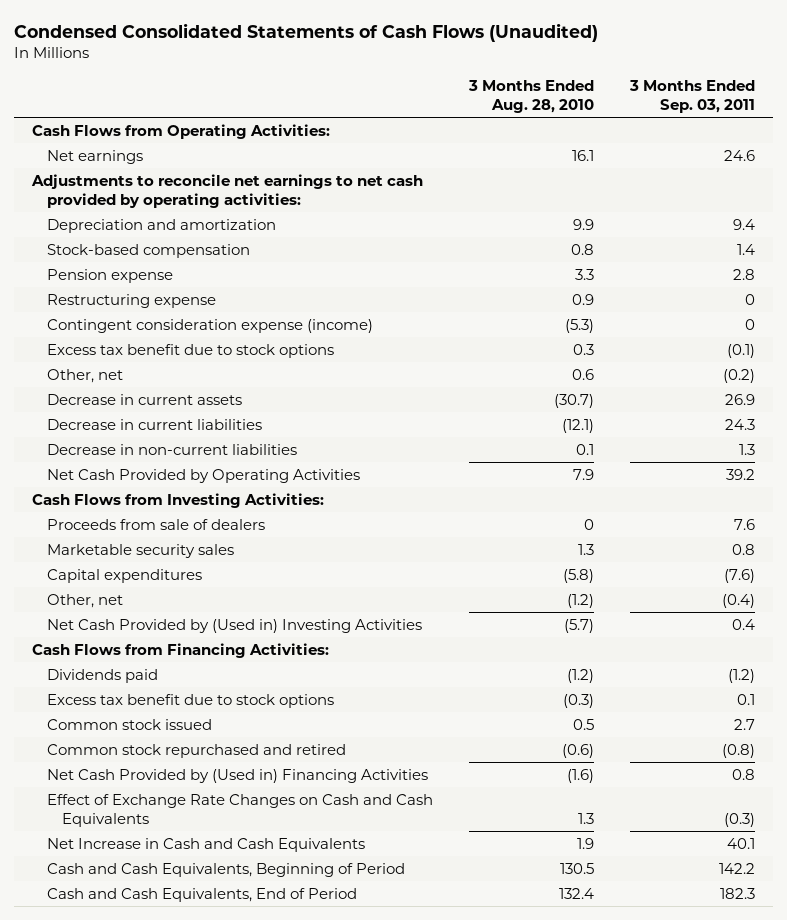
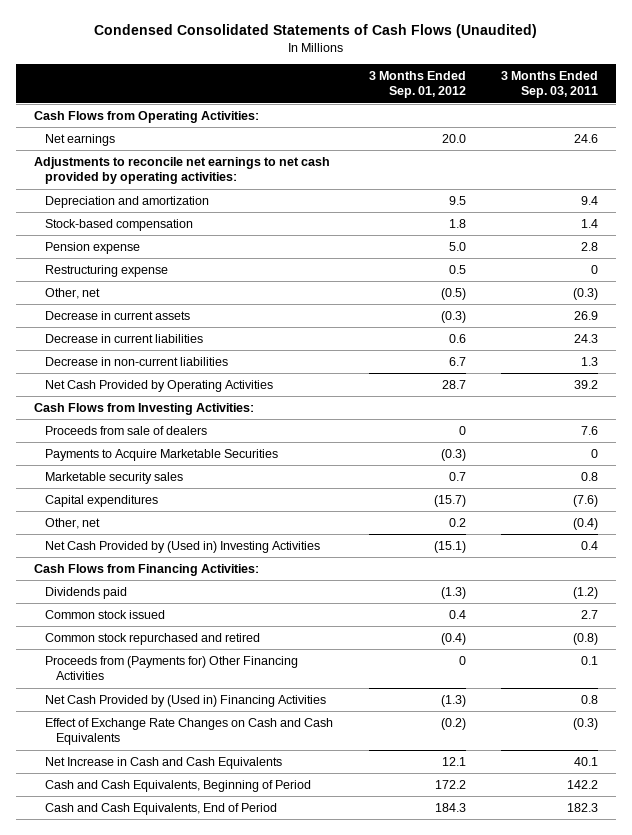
- | 3 Months Ended Aug. 28, 2010 | 3 Months Ended Sep. 03, 2011
+ | 3 Months Ended Sep. 01, 2012 | 3 Months Ended Sep. 03, 2011
- Contingent consideration expense (income) | (5.3) | 0
- Excess tax benefit due to stock options | 0.3 | (0.1)
- Other, net | 0.6 | (0.2)
+ Other, net | (0.5) | (0.3)
+ Payments to Acquire Marketable Securities | (0.3) | 0
- Excess tax benefit due to stock options | (0.3) | 0.1
+ Proceeds from (Payments for) Other Financing Activities | 0 | 0.1

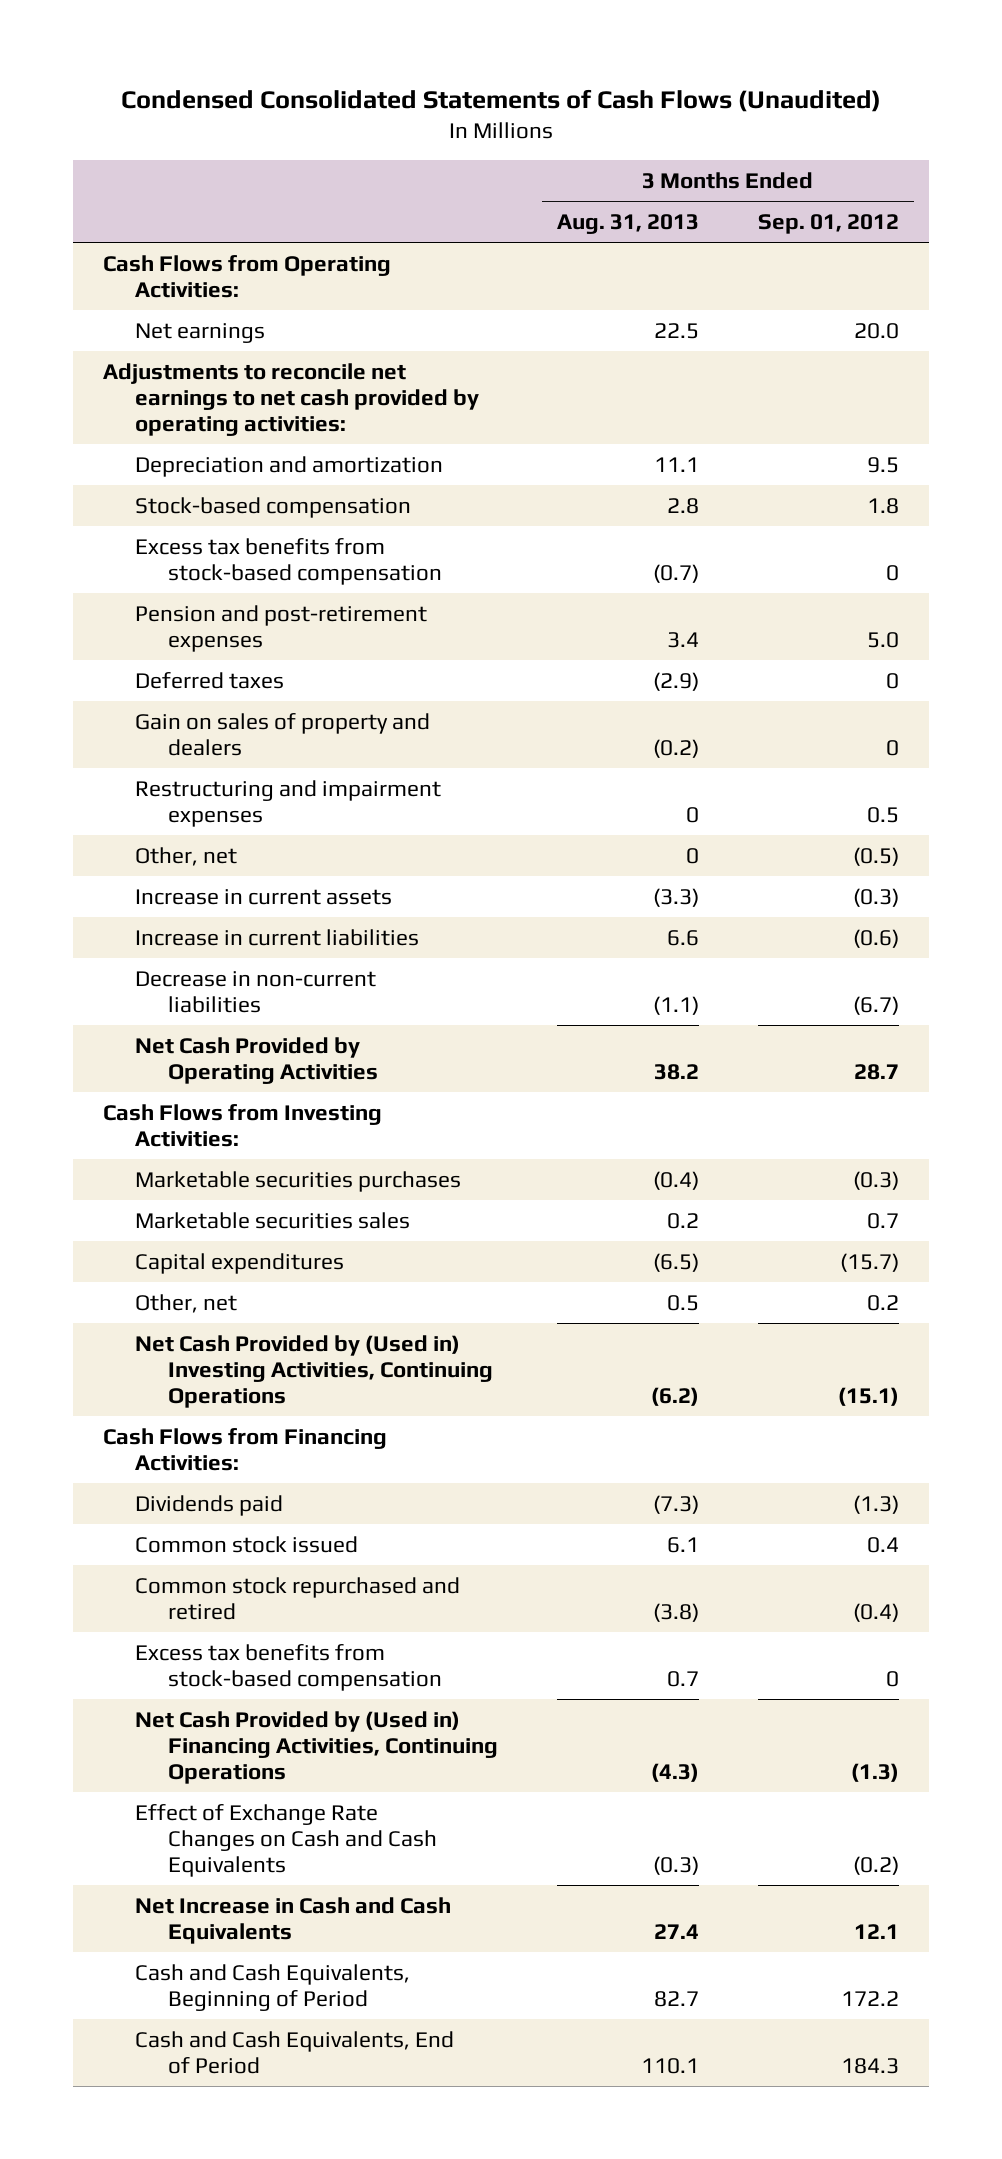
- | 3 Months Ended Sep. 01, 2012 | 3 Months Ended Sep. 03, 2011
+ | 3 Months Ended Aug. 31, 2013 | 3 Months Ended Sep. 01, 2012
- Pension expense | 5.0 | 2.8
- Restructuring expense | 0.5 | 0
+ Excess tax benefits from stock-based compensation | (0.7) | 0
+ Pension and post-retirement expenses | 3.4 | 5.0
+ Deferred taxes | (2.9) | 0
+ Gain on sales of property and dealers | (0.2) | 0
+ Restructuring and impairment expenses | 0 | 0.5
- Decrease in current assets | (0.3) | 26.9
- Decrease in current liabilities | 0.6 | 24.3
- Decrease in non-current liabilities | 6.7 | 1.3
+ Increase in current assets | (3.3) | (0.3)
+ Increase in current liabilities | 6.6 | (0.6)
+ Decrease in non-current liabilities | (1.1) | (6.7)
- Proceeds from sale of dealers | 0 | 7.6
- Payments to Acquire Marketable Securities | (0.3) | 0
- Marketable security sales | 0.7 | 0.8
+ Marketable securities purchases | (0.4) | (0.3)
+ Marketable securities sales | 0.2 | 0.7
- Net Cash Provided by (Used in) Investing Activities | (15.1) | 0.4
+ Net Cash Provided by (Used in) Investing Activities, Continuing Operations | (6.2) | (15.1)
- Proceeds from (Payments for) Other Financing Activities | 0 | 0.1
- Net Cash Provided by (Used in) Financing Activities | (1.3) | 0.8
+ Excess tax benefits from stock-based compensation | 0.7 | 0
+ Net Cash Provided by (Used in) Financing Activities, Continuing Operations | (4.3) | (1.3)

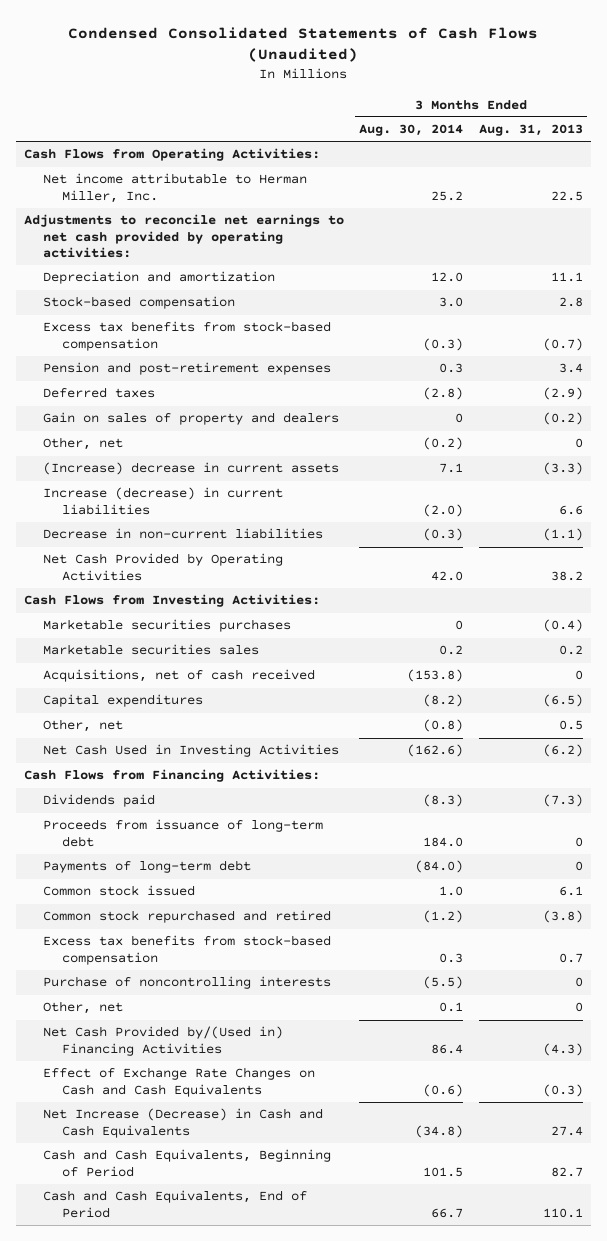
- | 3 Months Ended Aug. 31, 2013 | 3 Months Ended Sep. 01, 2012
+ | 3 Months Ended Aug. 30, 2014 | 3 Months Ended Aug. 31, 2013
- Net earnings | 22.5 | 20.0
+ Net income attributable to Herman Miller, Inc. | 25.2 | 22.5
- Restructuring and impairment expenses | 0 | 0.5
- Increase in current assets | (3.3) | (0.3)
- Increase in current liabilities | 6.6 | (0.6)
+ (Increase) decrease in current assets | 7.1 | (3.3)
+ Increase (decrease) in current liabilities | (2.0) | 6.6
+ Acquisitions, net of cash received | (153.8) | 0
- Net Cash Provided by (Used in) Investing Activities, Continuing Operations | (6.2) | (15.1)
+ Net Cash Used in Investing Activities | (162.6) | (6.2)
+ Proceeds from issuance of long-term debt | 184.0 | 0
+ Payments of long-term debt | (84.0) | 0
- Net Cash Provided by (Used in) Financing Activities, Continuing Operations | (4.3) | (1.3)
+ Purchase of noncontrolling interests | (5.5) | 0
+ Other, net | 0.1 | 0
+ Net Cash Provided by/(Used in) Financing Activities | 86.4 | (4.3)
- Net Increase in Cash and Cash Equivalents | 27.4 | 12.1
+ Net Increase (Decrease) in Cash and Cash Equivalents | (34.8) | 27.4

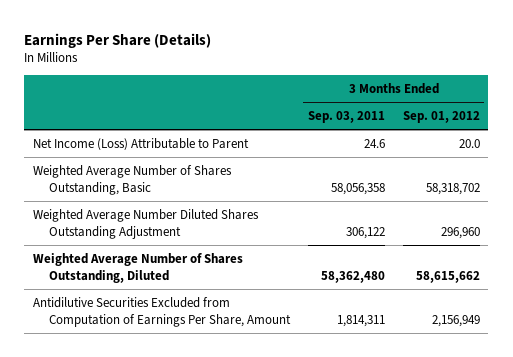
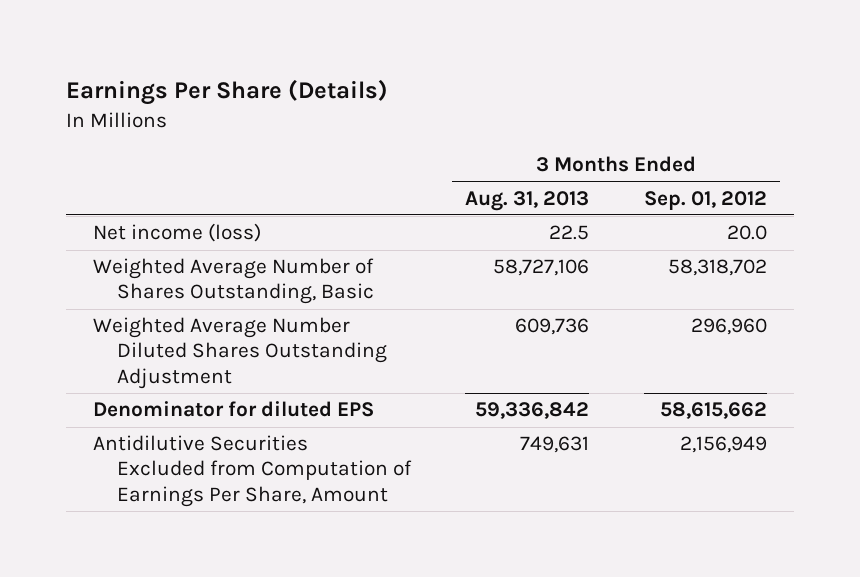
- | 3 Months Ended Sep. 03, 2011 | 3 Months Ended Sep. 01, 2012
+ | 3 Months Ended Aug. 31, 2013 | 3 Months Ended Sep. 01, 2012
- Net Income (Loss) Attributable to Parent | 24.6 | 20.0
+ Net income (loss) | 22.5 | 20.0
- Weighted Average Number of Shares Outstanding, Diluted | 58,362,480 | 58,615,662
+ Denominator for diluted EPS | 59,336,842 | 58,615,662

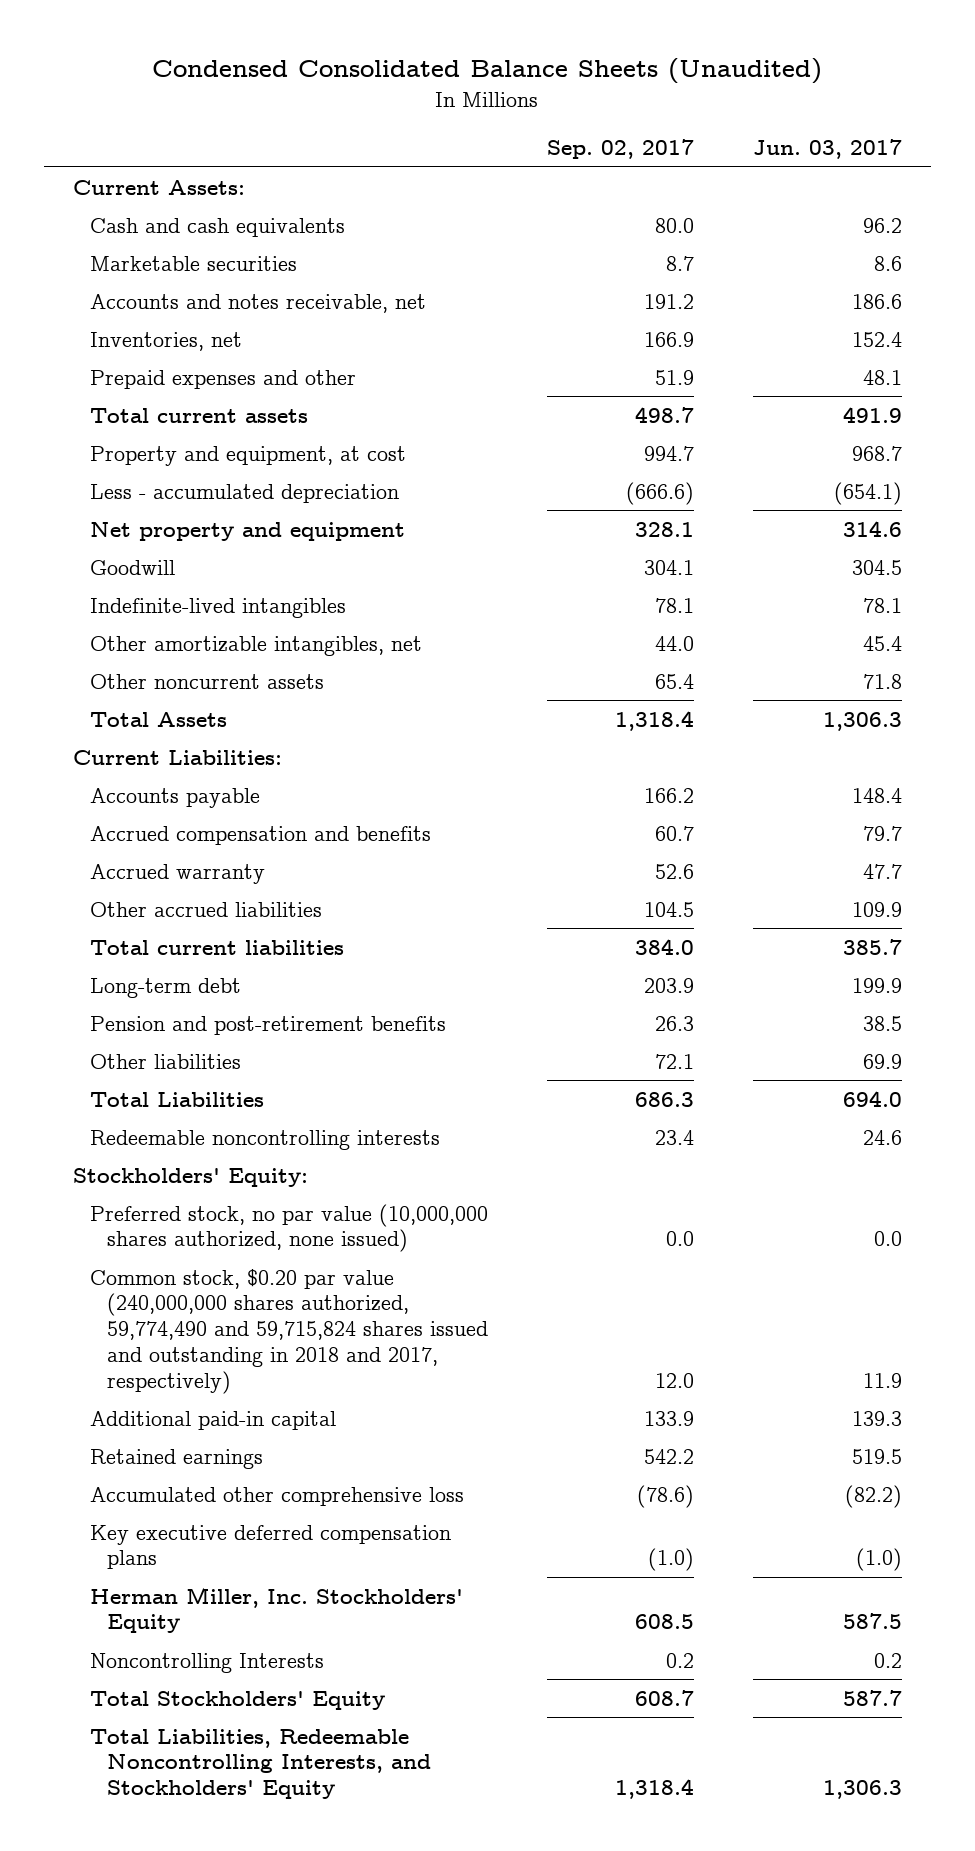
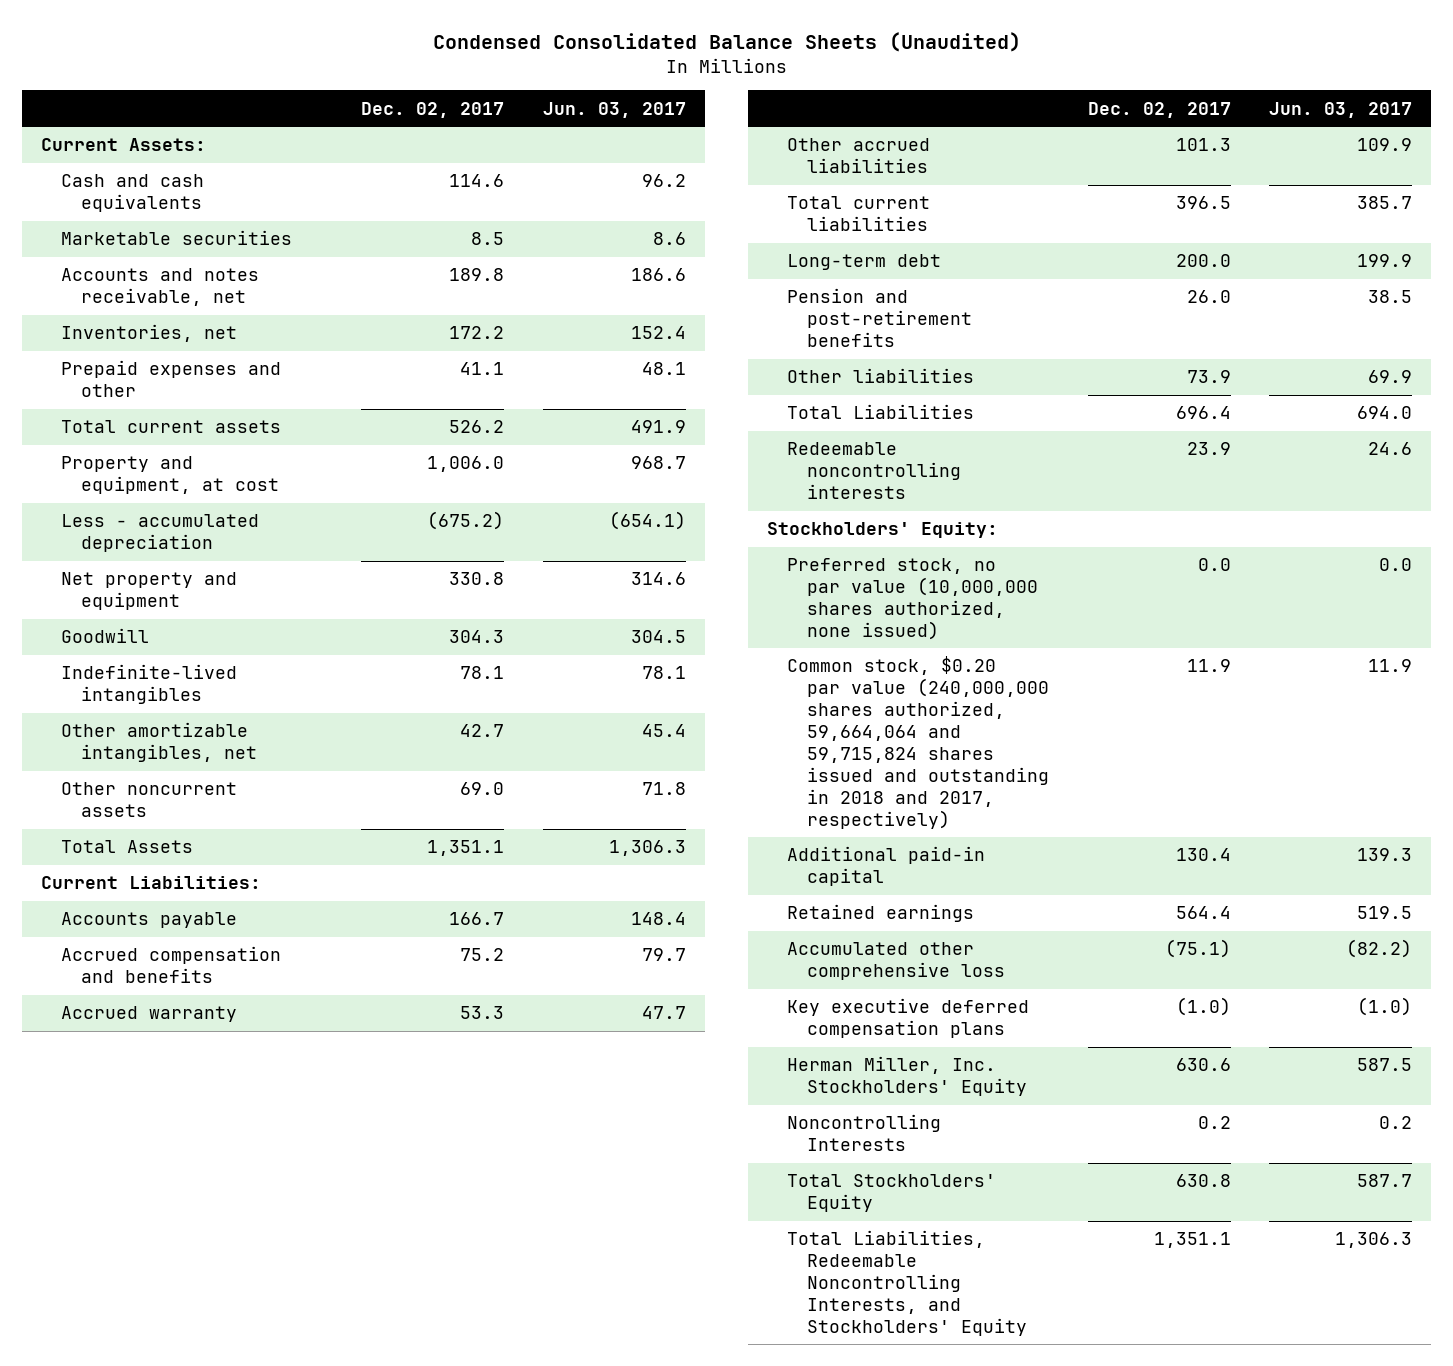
- | Sep. 02, 2017 | Jun. 03, 2017
+ | Dec. 02, 2017 | Jun. 03, 2017
- Common stock, $0.20 par value (240,000,000 shares authorized, 59,774,490 and 59,715,824 shares issued and outstanding in 2018 and 2017, respectively) | 12.0 | 11.9
+ Common stock, $0.20 par value (240,000,000 shares authorized, 59,664,064 and 59,715,824 shares issued and outstanding in 2018 and 2017, respectively) | 11.9 | 11.9

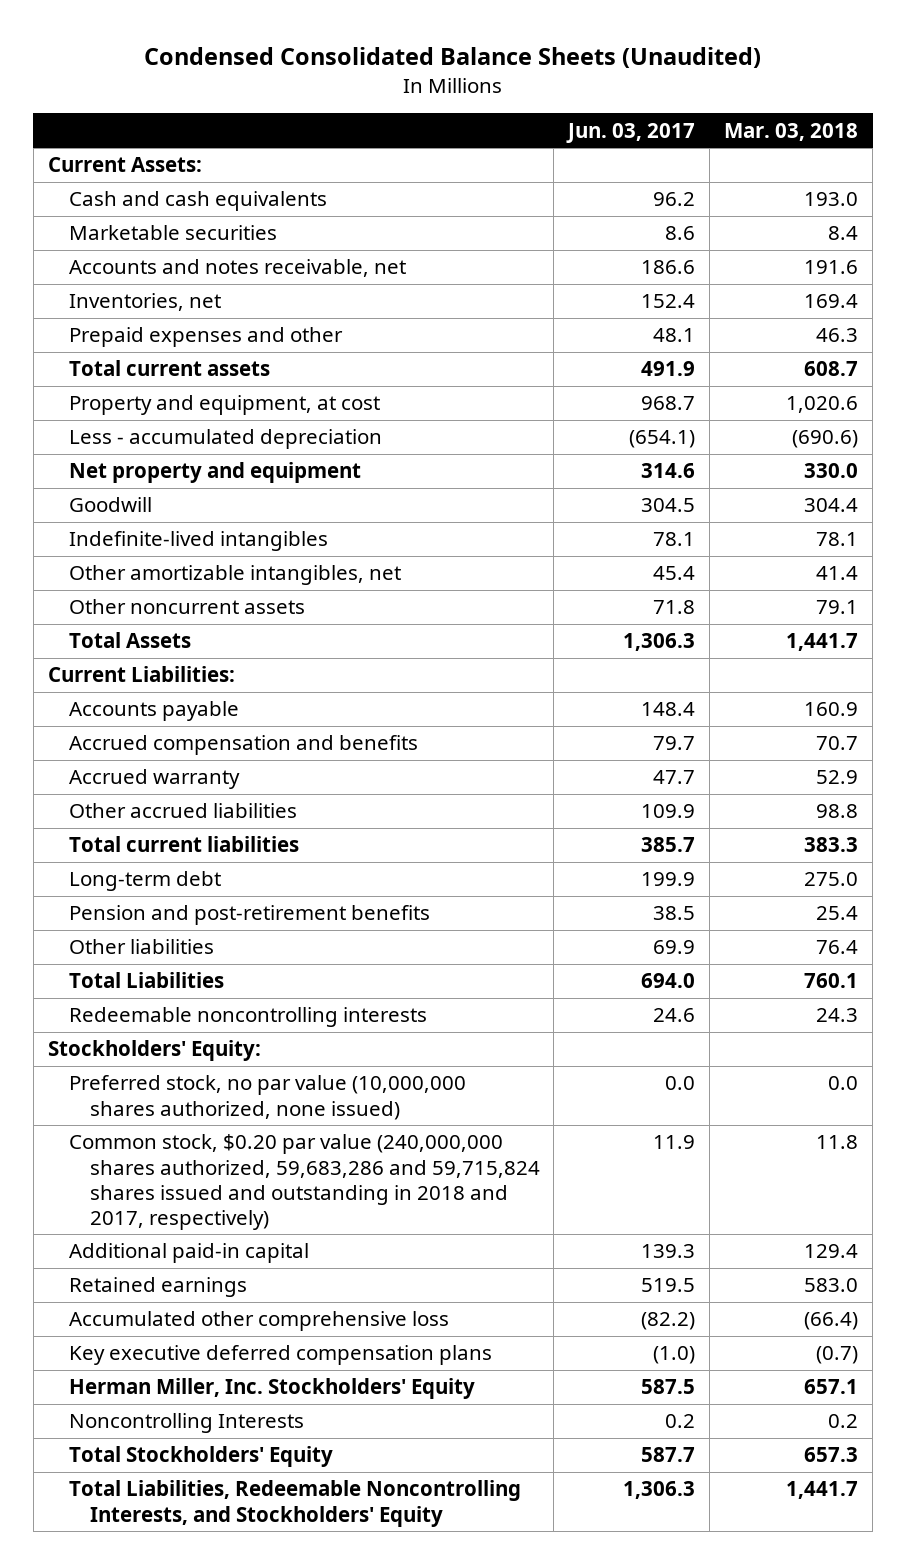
- | Dec. 02, 2017 | Jun. 03, 2017
+ | Jun. 03, 2017 | Mar. 03, 2018
- Common stock, $0.20 par value (240,000,000 shares authorized, 59,664,064 and 59,715,824 shares issued and outstanding in 2018 and 2017, respectively) | 11.9 | 11.9
+ Common stock, $0.20 par value (240,000,000 shares authorized, 59,683,286 and 59,715,824 shares issued and outstanding in 2018 and 2017, respectively) | 11.9 | 11.8

